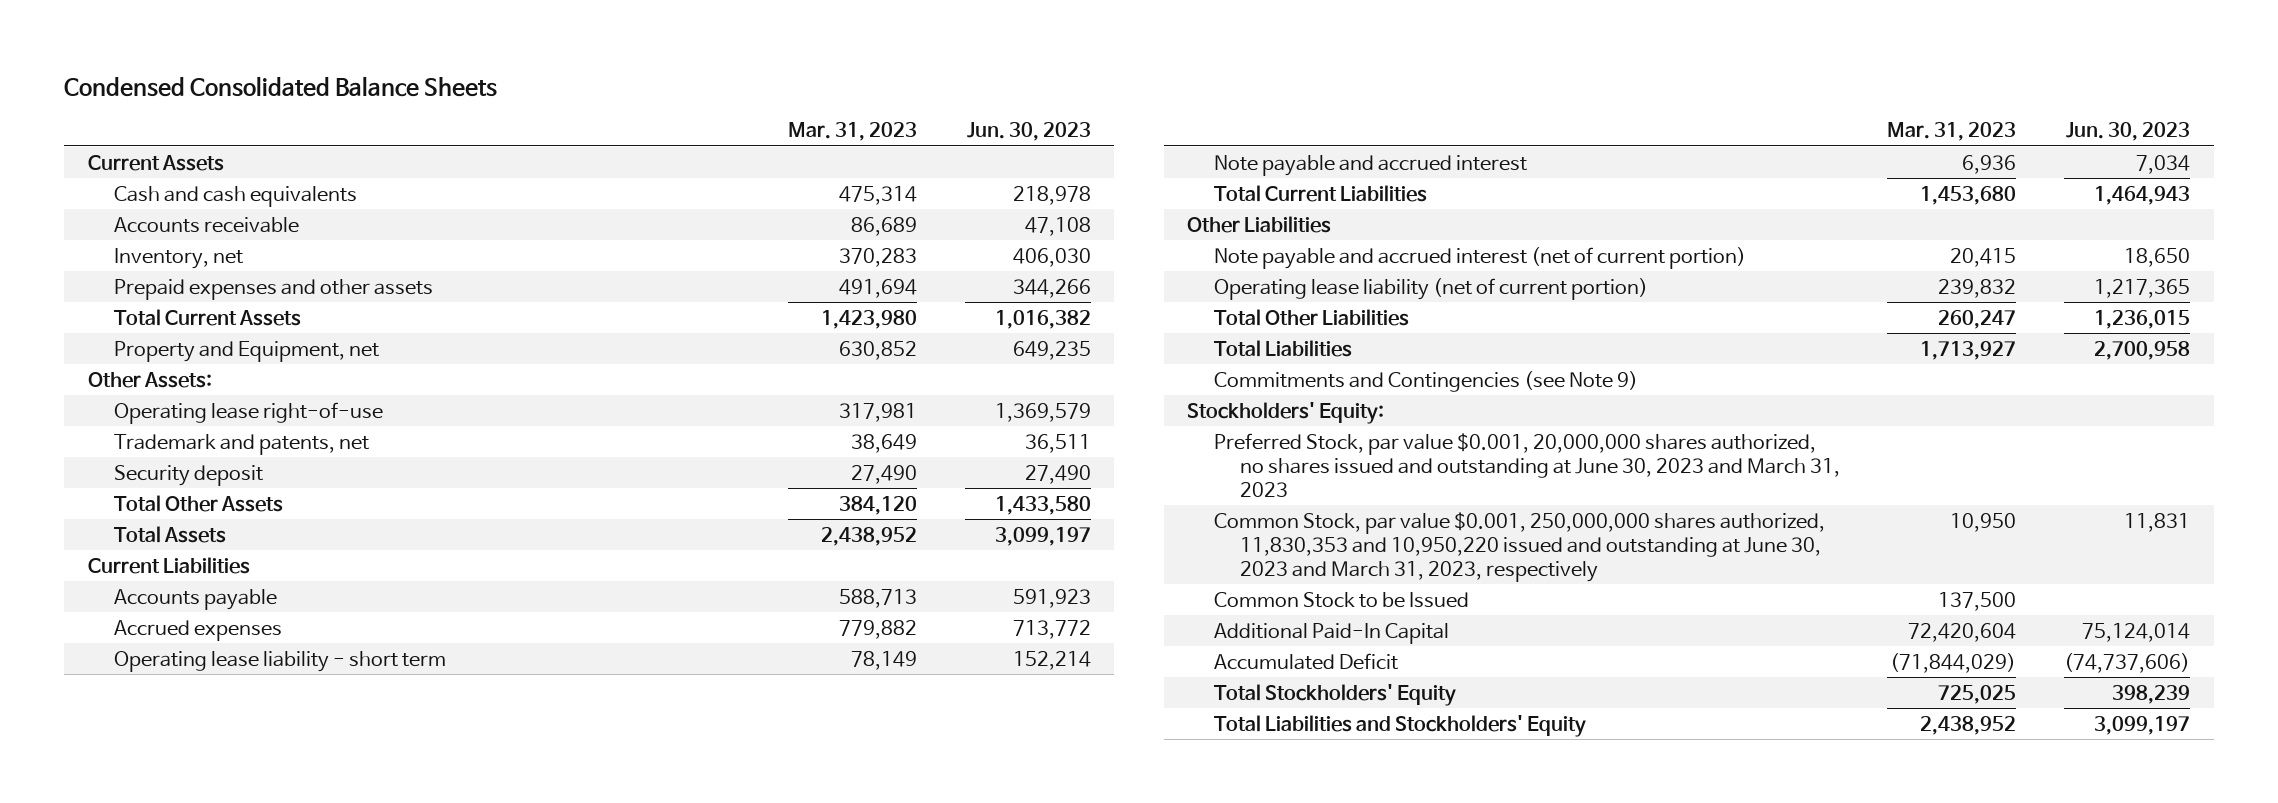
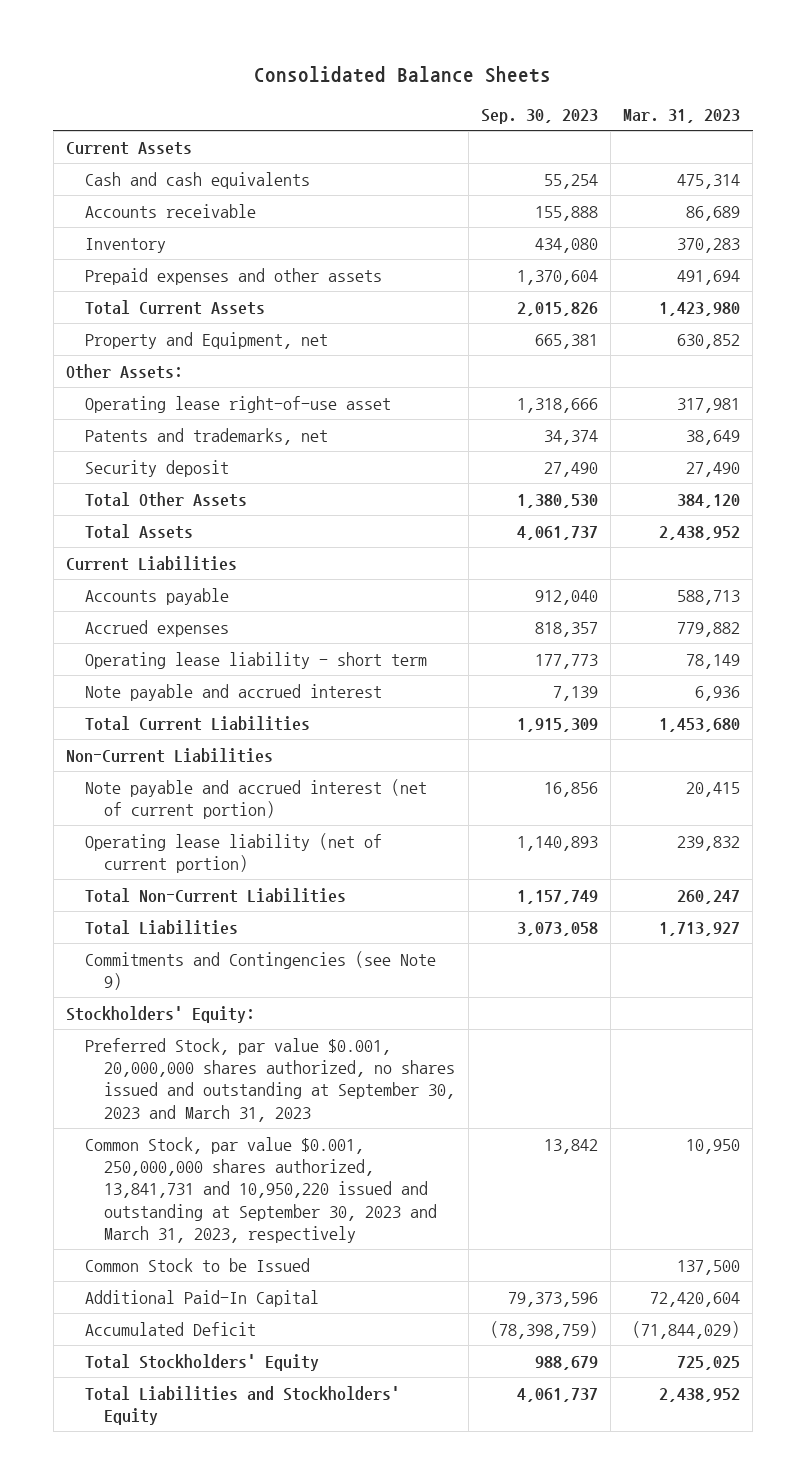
- Condensed Consolidated Balance Sheets
+ Consolidated Balance Sheets
- | Mar. 31, 2023 | Jun. 30, 2023
+ | Sep. 30, 2023 | Mar. 31, 2023
- Inventory, net | 370,283 | 406,030
+ Inventory | 434,080 | 370,283
- Operating lease right-of-use | 317,981 | 1,369,579
- Trademark and patents, net | 38,649 | 36,511
+ Operating lease right-of-use asset | 1,318,666 | 317,981
+ Patents and trademarks, net | 34,374 | 38,649
- Other Liabilities
+ Non-Current Liabilities
- Total Other Liabilities | 260,247 | 1,236,015
+ Total Non-Current Liabilities | 1,157,749 | 260,247
- Preferred Stock, par value $0.001, 20,000,000 shares authorized, no shares issued and outstanding at June 30, 2023 and March 31, 2023
- Common Stock, par value $0.001, 250,000,000 shares authorized, 11,830,353 and 10,950,220 issued and outstanding at June 30, 2023 and March 31, 2023, respectively | 10,950 | 11,831
+ Preferred Stock, par value $0.001, 20,000,000 shares authorized, no shares issued and outstanding at September 30, 2023 and March 31, 2023
+ Common Stock, par value $0.001, 250,000,000 shares authorized, 13,841,731 and 10,950,220 issued and outstanding at September 30, 2023 and March 31, 2023, respectively | 13,842 | 10,950

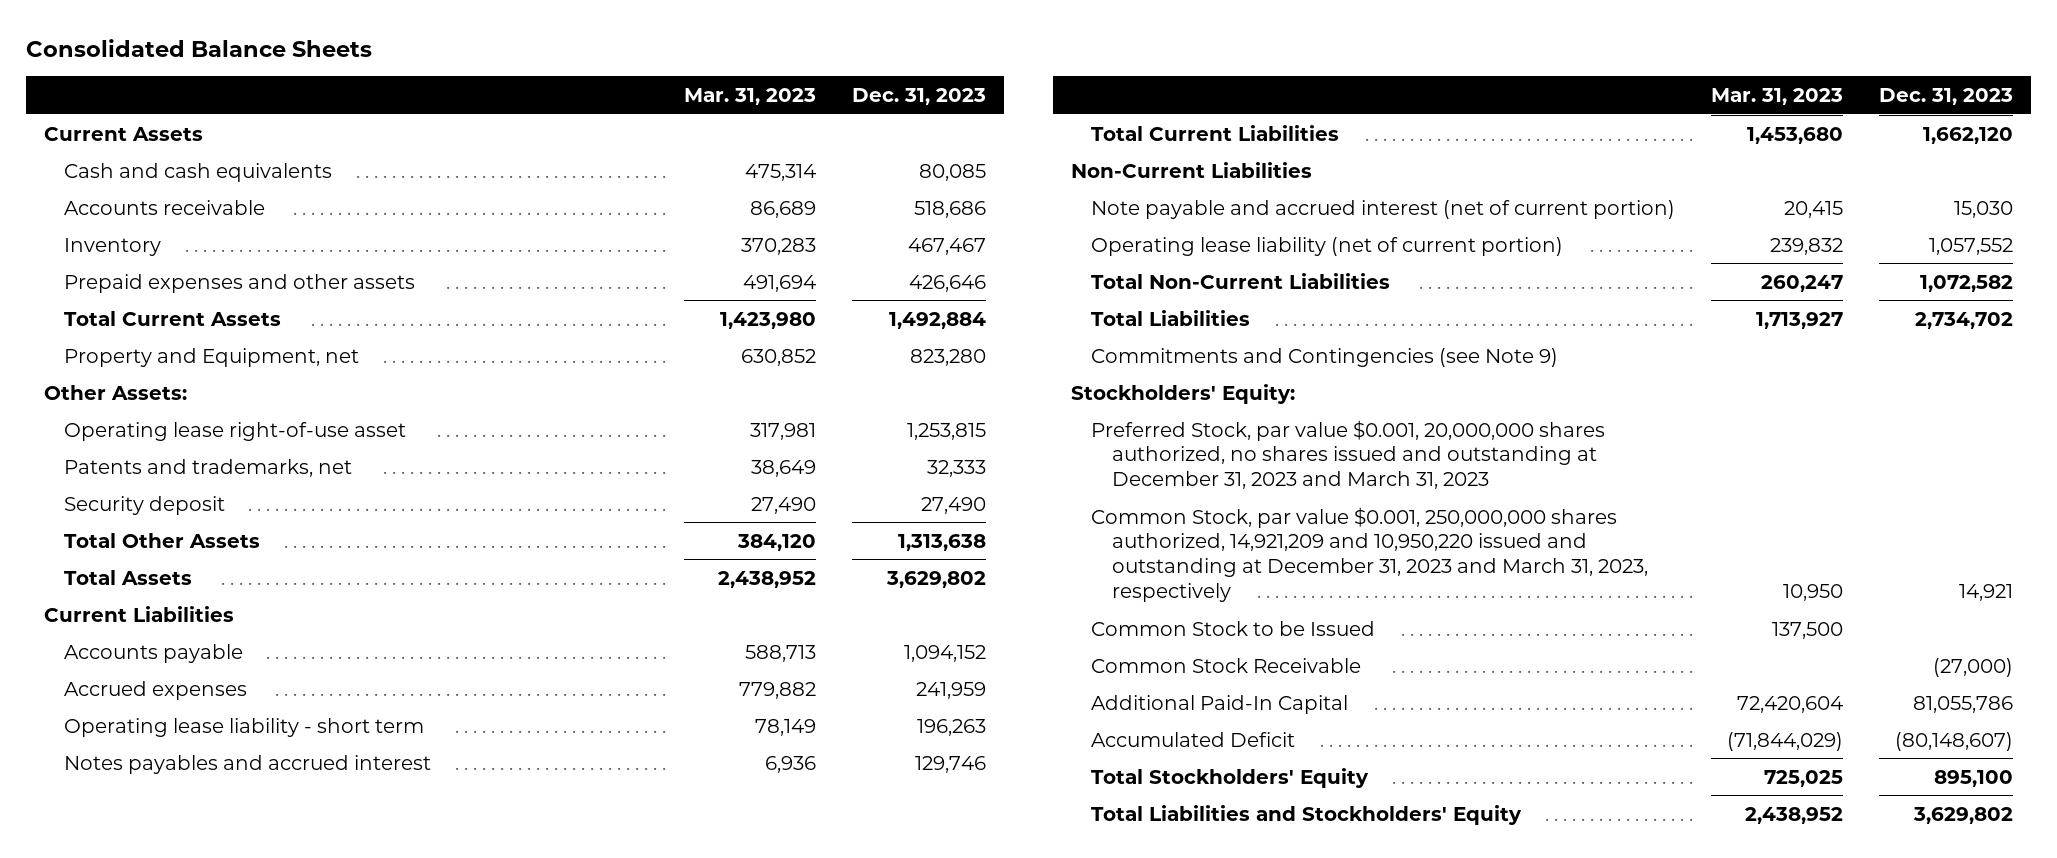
- | Sep. 30, 2023 | Mar. 31, 2023
+ | Mar. 31, 2023 | Dec. 31, 2023
- Note payable and accrued interest | 7,139 | 6,936
+ Notes payables and accrued interest | 6,936 | 129,746
- Preferred Stock, par value $0.001, 20,000,000 shares authorized, no shares issued and outstanding at September 30, 2023 and March 31, 2023
- Common Stock, par value $0.001, 250,000,000 shares authorized, 13,841,731 and 10,950,220 issued and outstanding at September 30, 2023 and March 31, 2023, respectively | 13,842 | 10,950
+ Preferred Stock, par value $0.001, 20,000,000 shares authorized, no shares issued and outstanding at December 31, 2023 and March 31, 2023
+ Common Stock, par value $0.001, 250,000,000 shares authorized, 14,921,209 and 10,950,220 issued and outstanding at December 31, 2023 and March 31, 2023, respectively | 10,950 | 14,921
+ Common Stock Receivable | | (27,000)

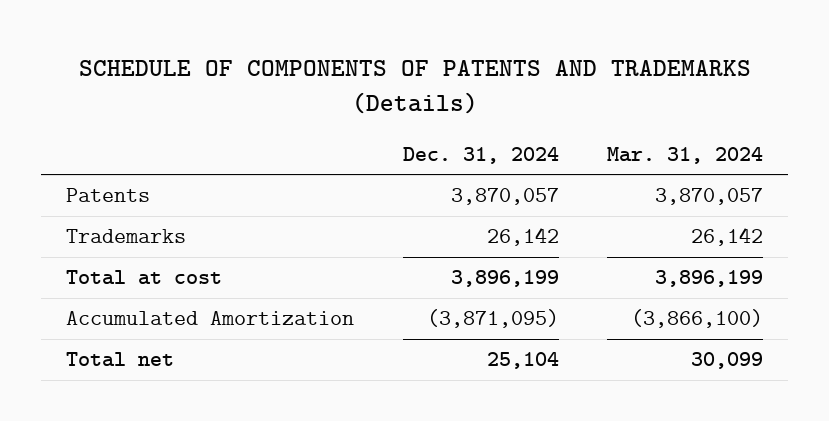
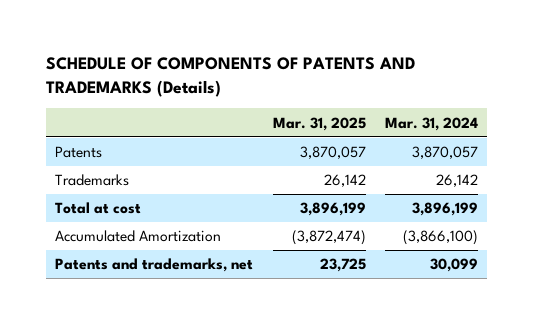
- | Dec. 31, 2024 | Mar. 31, 2024
+ | Mar. 31, 2025 | Mar. 31, 2024
- Total net | 25,104 | 30,099
+ Patents and trademarks, net | 23,725 | 30,099

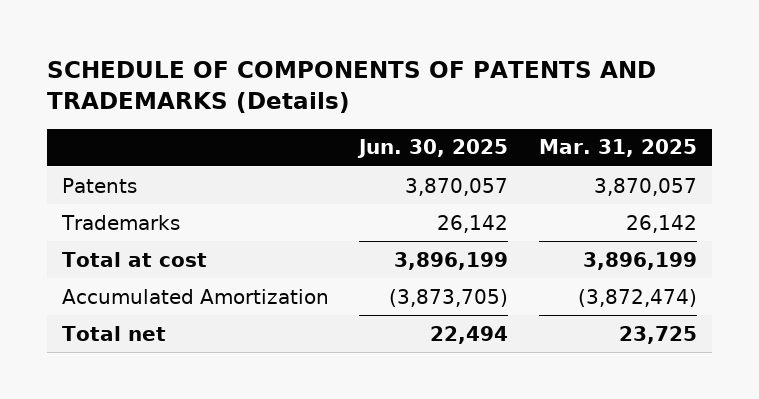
- | Mar. 31, 2025 | Mar. 31, 2024
+ | Jun. 30, 2025 | Mar. 31, 2025
- Patents and trademarks, net | 23,725 | 30,099
+ Total net | 22,494 | 23,725

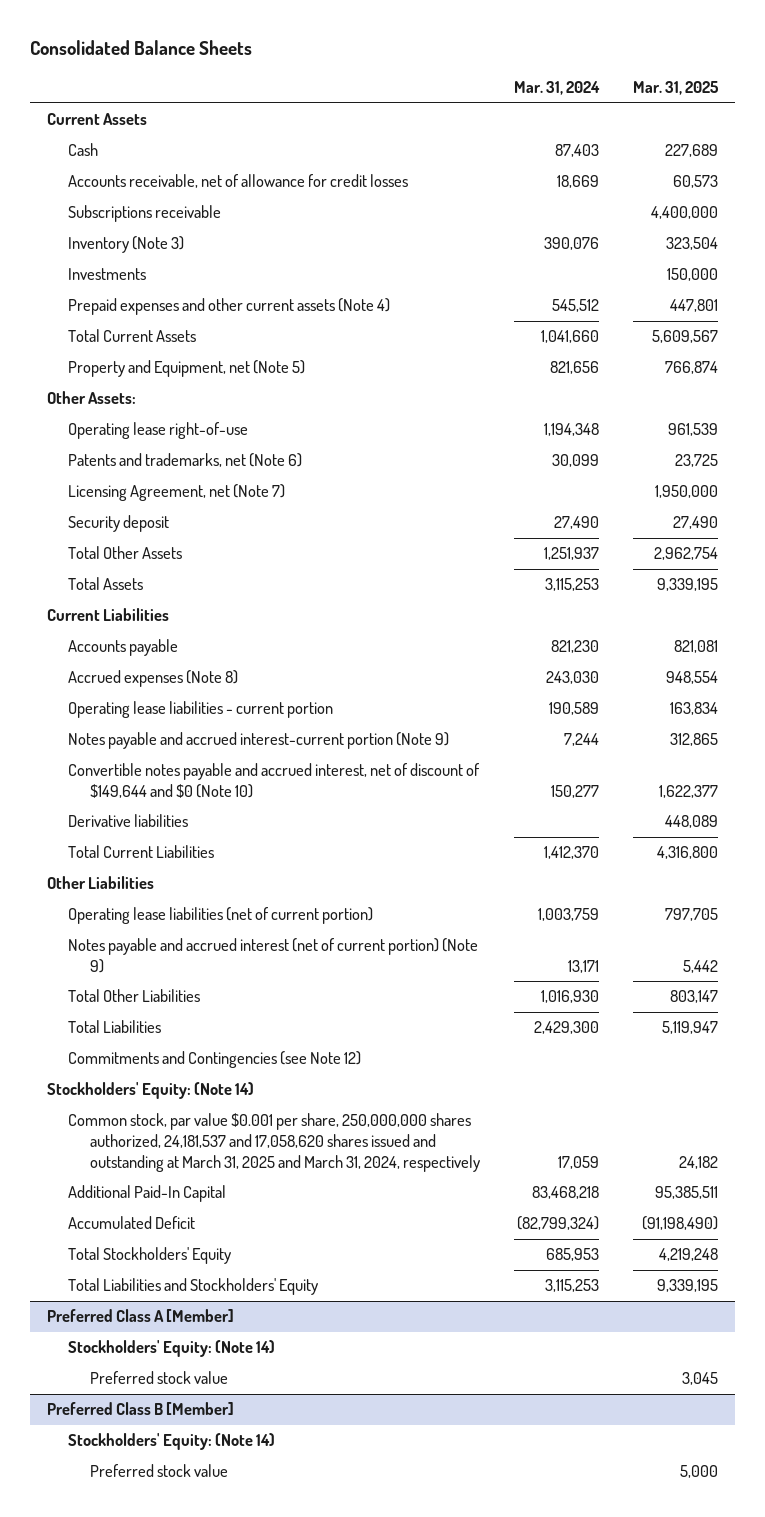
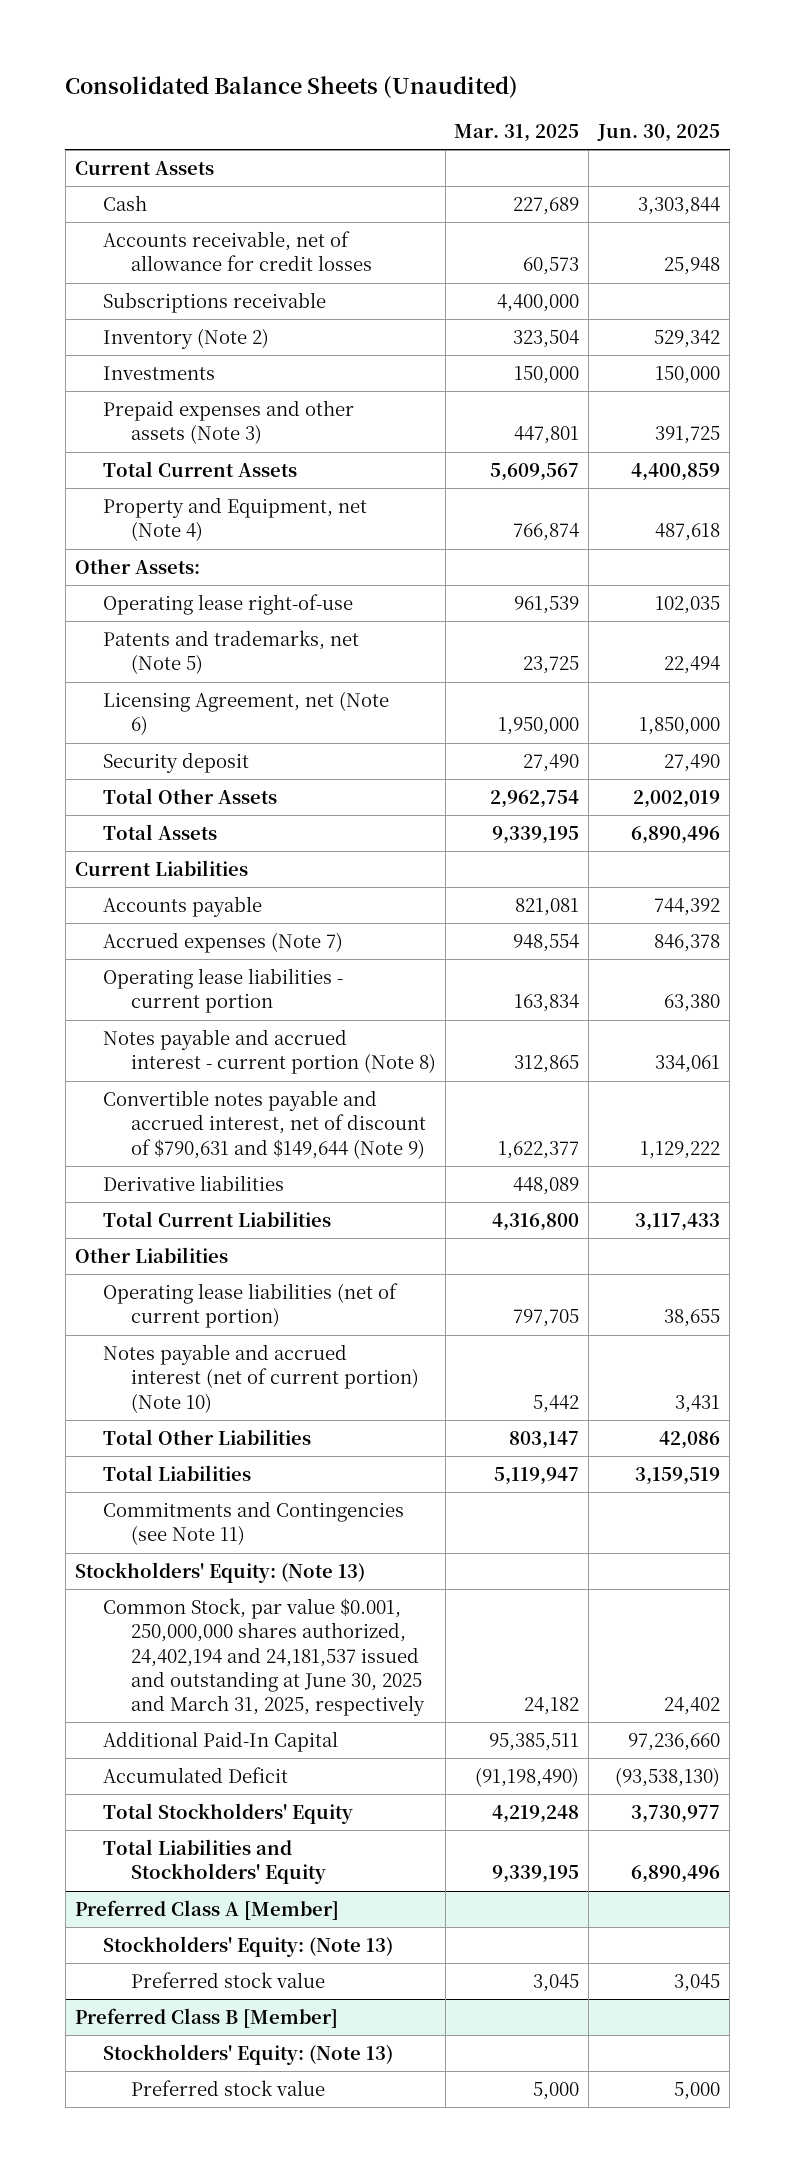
- Consolidated Balance Sheets
+ Consolidated Balance Sheets (Unaudited)
- | Mar. 31, 2024 | Mar. 31, 2025
+ | Mar. 31, 2025 | Jun. 30, 2025
- Inventory (Note 3) | 390,076 | 323,504
+ Inventory (Note 2) | 323,504 | 529,342
- Prepaid expenses and other current assets (Note 4) | 545,512 | 447,801
+ Prepaid expenses and other assets (Note 3) | 447,801 | 391,725
- Property and Equipment, net (Note 5) | 821,656 | 766,874
+ Property and Equipment, net (Note 4) | 766,874 | 487,618
- Patents and trademarks, net (Note 6) | 30,099 | 23,725
- Licensing Agreement, net (Note 7) | | 1,950,000
+ Patents and trademarks, net (Note 5) | 23,725 | 22,494
+ Licensing Agreement, net (Note 6) | 1,950,000 | 1,850,000
- Accrued expenses (Note 8) | 243,030 | 948,554
+ Accrued expenses (Note 7) | 948,554 | 846,378
- Notes payable and accrued interest-current portion (Note 9) | 7,244 | 312,865
- Convertible notes payable and accrued interest, net of discount of $149,644 and $0 (Note 10) | 150,277 | 1,622,377
+ Notes payable and accrued interest - current portion (Note 8) | 312,865 | 334,061
+ Convertible notes payable and accrued interest, net of discount of $790,631 and $149,644 (Note 9) | 1,622,377 | 1,129,222
- Notes payable and accrued interest (net of current portion) (Note 9) | 13,171 | 5,442
+ Notes payable and accrued interest (net of current portion) (Note 10) | 5,442 | 3,431
- Commitments and Contingencies (see Note 12)
- Stockholders' Equity: (Note 14)
- Common stock, par value $0.001 per share, 250,000,000 shares authorized, 24,181,537 and 17,058,620 shares issued and outstanding at March 31, 2025 and March 31, 2024, respectively | 17,059 | 24,182
+ Commitments and Contingencies (see Note 11)
+ Stockholders' Equity: (Note 13)
+ Common Stock, par value $0.001, 250,000,000 shares authorized, 24,402,194 and 24,181,537 issued and outstanding at June 30, 2025 and March 31, 2025, respectively | 24,182 | 24,402
@ Preferred Class A [Member]
- Stockholders' Equity: (Note 14)
+ Stockholders' Equity: (Note 13)
@ Preferred Class B [Member]
- Stockholders' Equity: (Note 14)
+ Stockholders' Equity: (Note 13)

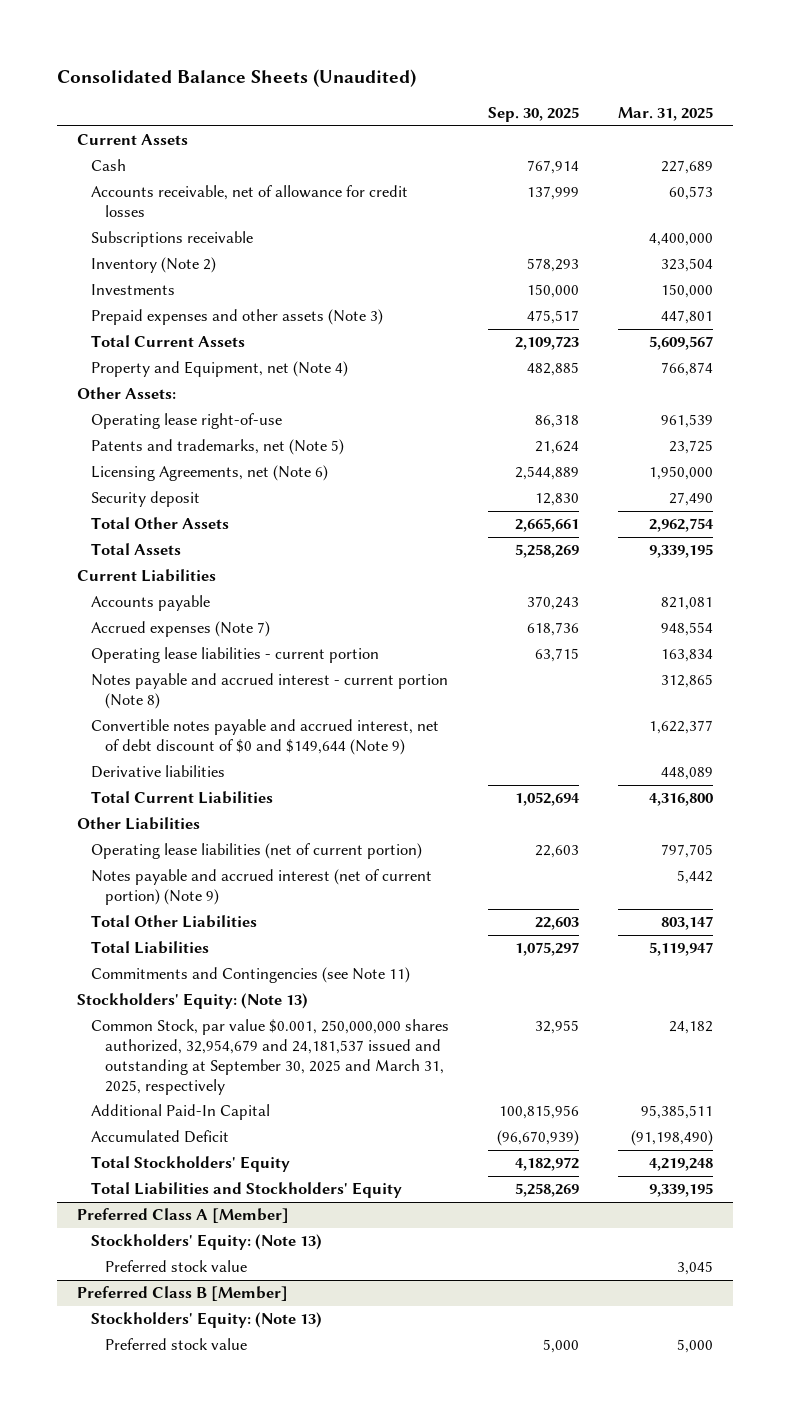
- | Mar. 31, 2025 | Jun. 30, 2025
+ | Sep. 30, 2025 | Mar. 31, 2025
- Licensing Agreement, net (Note 6) | 1,950,000 | 1,850,000
+ Licensing Agreements, net (Note 6) | 2,544,889 | 1,950,000
- Convertible notes payable and accrued interest, net of discount of $790,631 and $149,644 (Note 9) | 1,622,377 | 1,129,222
+ Convertible notes payable and accrued interest, net of debt discount of $0 and $149,644 (Note 9) | | 1,622,377
- Notes payable and accrued interest (net of current portion) (Note 10) | 5,442 | 3,431
+ Notes payable and accrued interest (net of current portion) (Note 9) | | 5,442
- Common Stock, par value $0.001, 250,000,000 shares authorized, 24,402,194 and 24,181,537 issued and outstanding at June 30, 2025 and March 31, 2025, respectively | 24,182 | 24,402
+ Common Stock, par value $0.001, 250,000,000 shares authorized, 32,954,679 and 24,181,537 issued and outstanding at September 30, 2025 and March 31, 2025, respectively | 32,955 | 24,182

